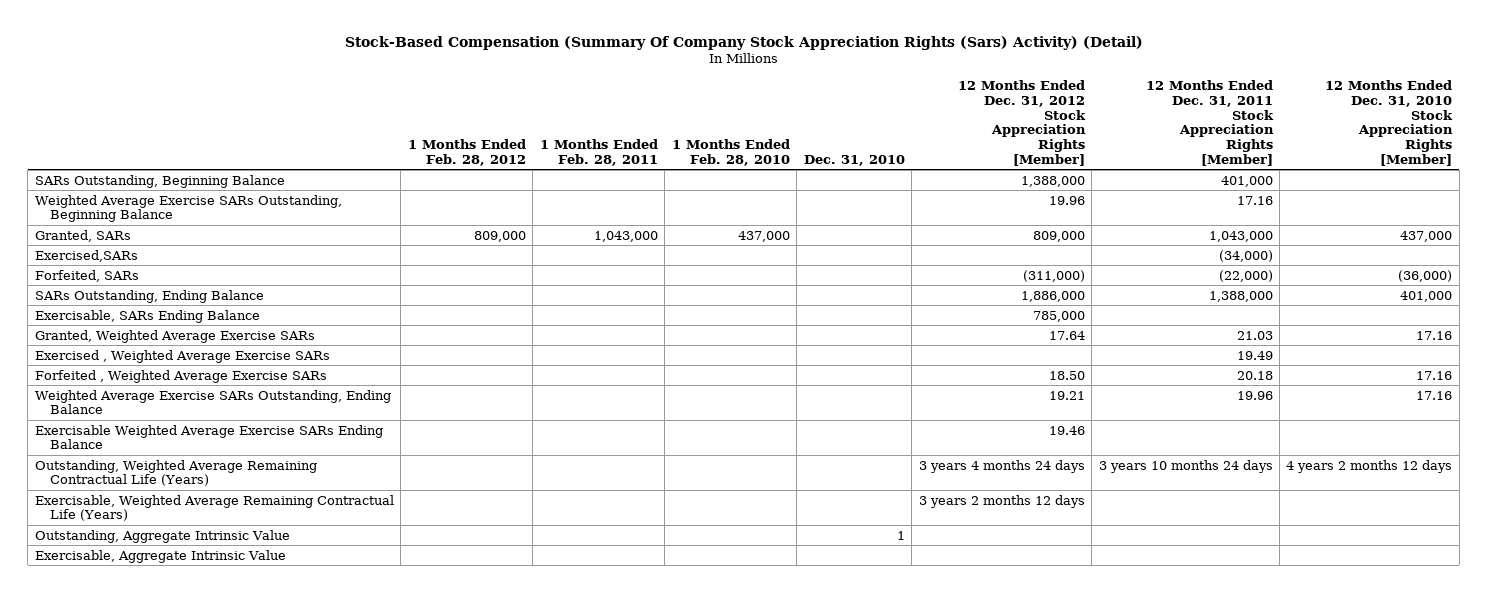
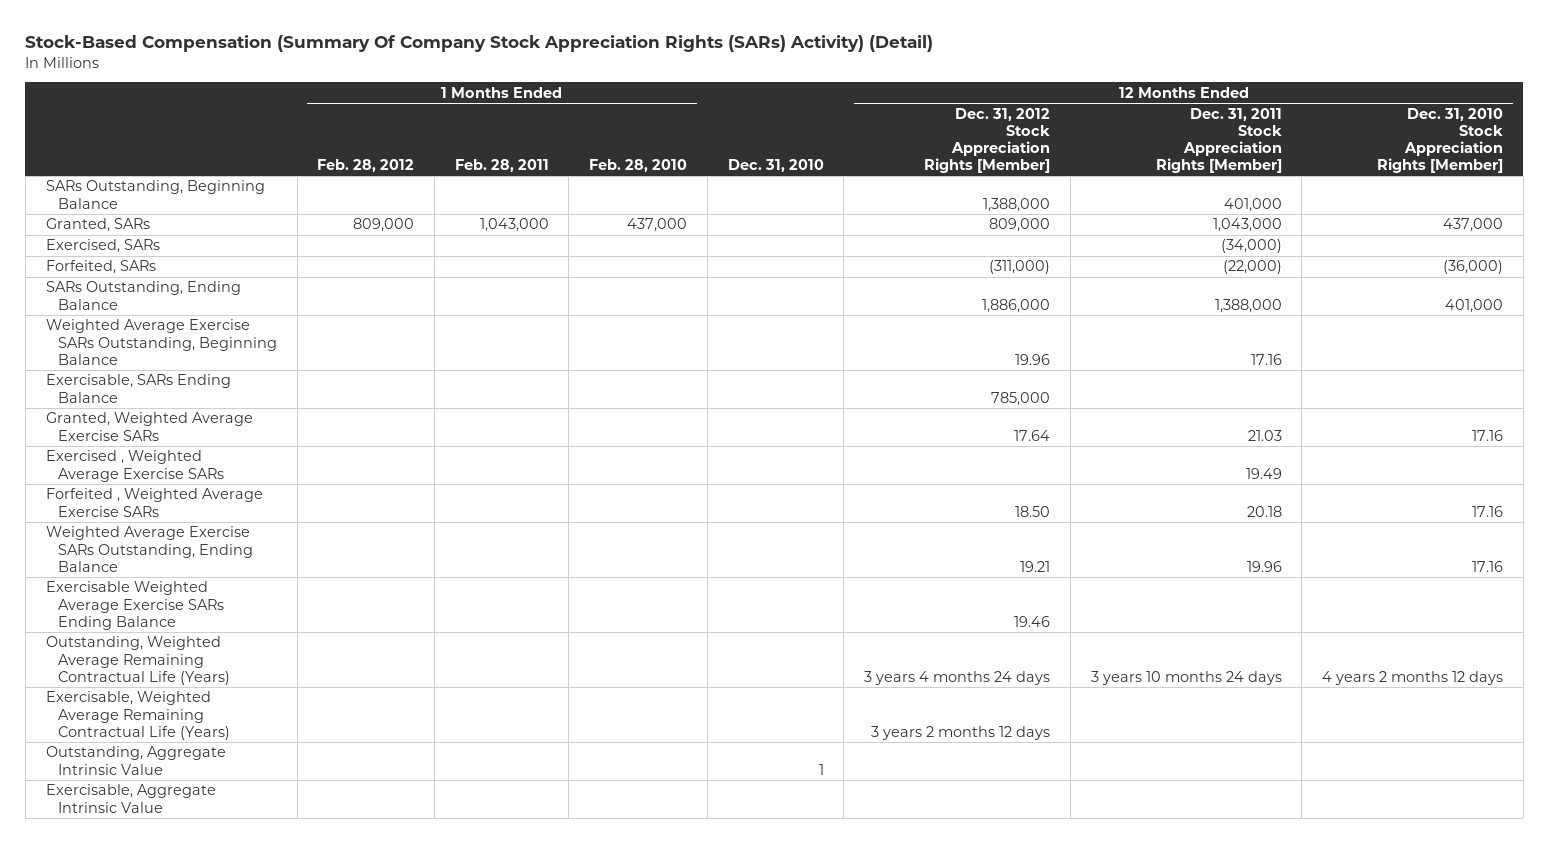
- Stock-Based Compensation (Summary Of Company Stock Appreciation Rights (Sars) Activity) (Detail)
+ Stock-Based Compensation (Summary Of Company Stock Appreciation Rights (SARs) Activity) (Detail)
- Exercised,SARs | | | | | | (34,000) |
+ Exercised, SARs | | | | | | (34,000) |
moved down: Weighted Average Exercise SARs Outstanding, Beginning Balance | | | | | 19.96 | 17.16 |

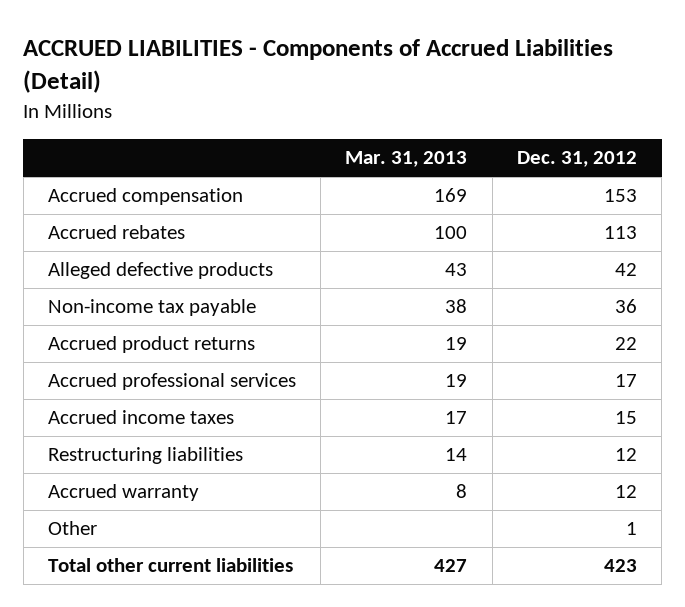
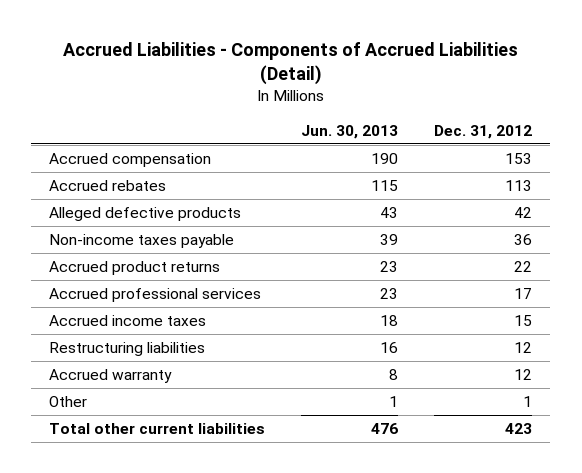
- ACCRUED LIABILITIES - Components of Accrued Liabilities (Detail)
+ Accrued Liabilities - Components of Accrued Liabilities (Detail)
- | Mar. 31, 2013 | Dec. 31, 2012
+ | Jun. 30, 2013 | Dec. 31, 2012
- Non-income tax payable | 38 | 36
+ Non-income taxes payable | 39 | 36

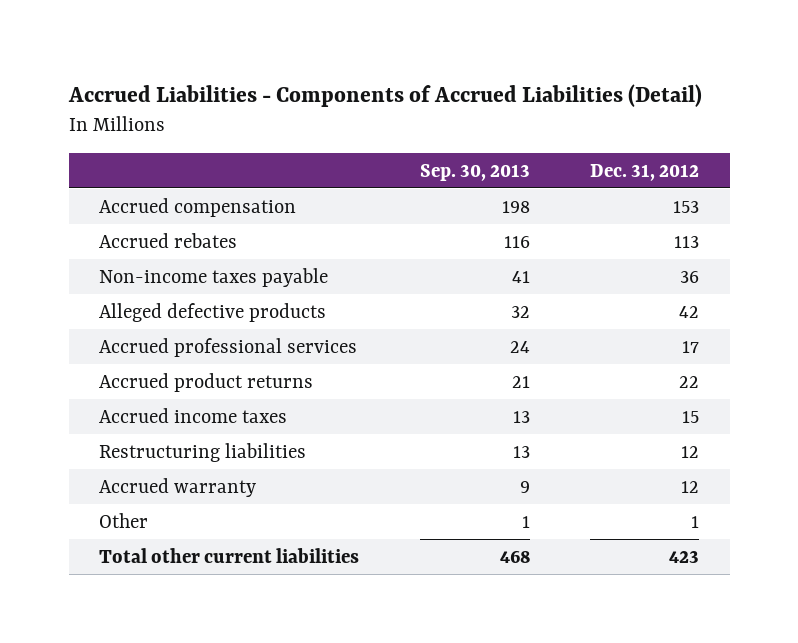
- | Jun. 30, 2013 | Dec. 31, 2012
+ | Sep. 30, 2013 | Dec. 31, 2012
moved down: Alleged defective products | 32 | 42
moved down: Accrued product returns | 21 | 22

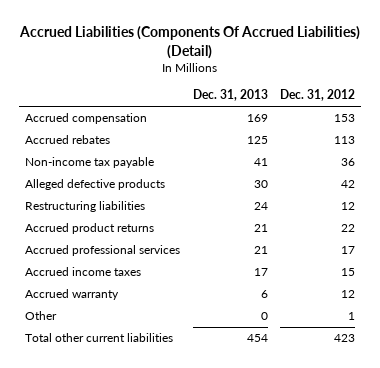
- Accrued Liabilities - Components of Accrued Liabilities (Detail)
+ Accrued Liabilities (Components Of Accrued Liabilities) (Detail)
- | Sep. 30, 2013 | Dec. 31, 2012
+ | Dec. 31, 2013 | Dec. 31, 2012
- Non-income taxes payable | 41 | 36
+ Non-income tax payable | 41 | 36
moved up: Restructuring liabilities | 24 | 12
moved down: Accrued professional services | 21 | 17

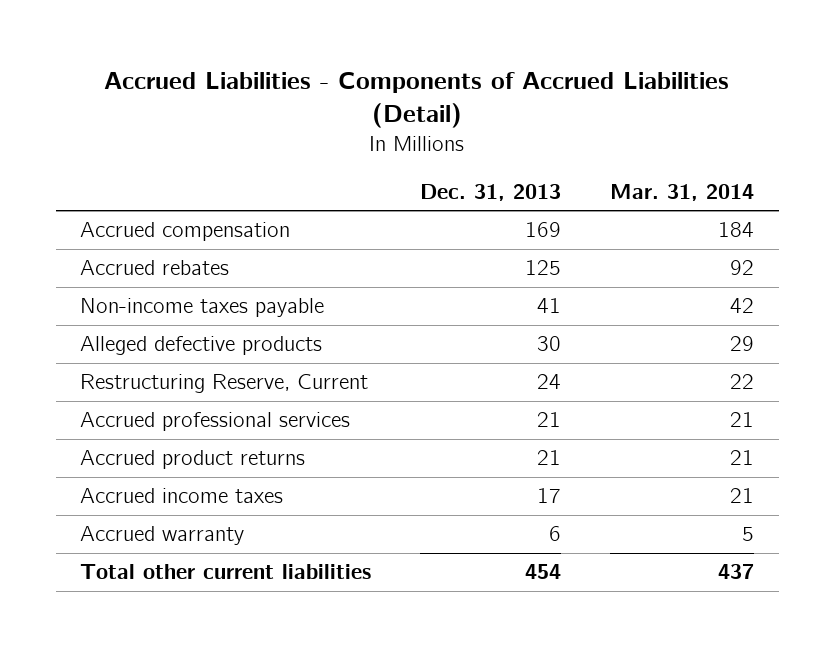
- Accrued Liabilities (Components Of Accrued Liabilities) (Detail)
+ Accrued Liabilities - Components of Accrued Liabilities (Detail)
- | Dec. 31, 2013 | Dec. 31, 2012
+ | Dec. 31, 2013 | Mar. 31, 2014
- Non-income tax payable | 41 | 36
+ Non-income taxes payable | 41 | 42
- Restructuring liabilities | 24 | 12
+ Restructuring Reserve, Current | 24 | 22
moved down: Accrued product returns | 21 | 21
- Other | 0 | 1

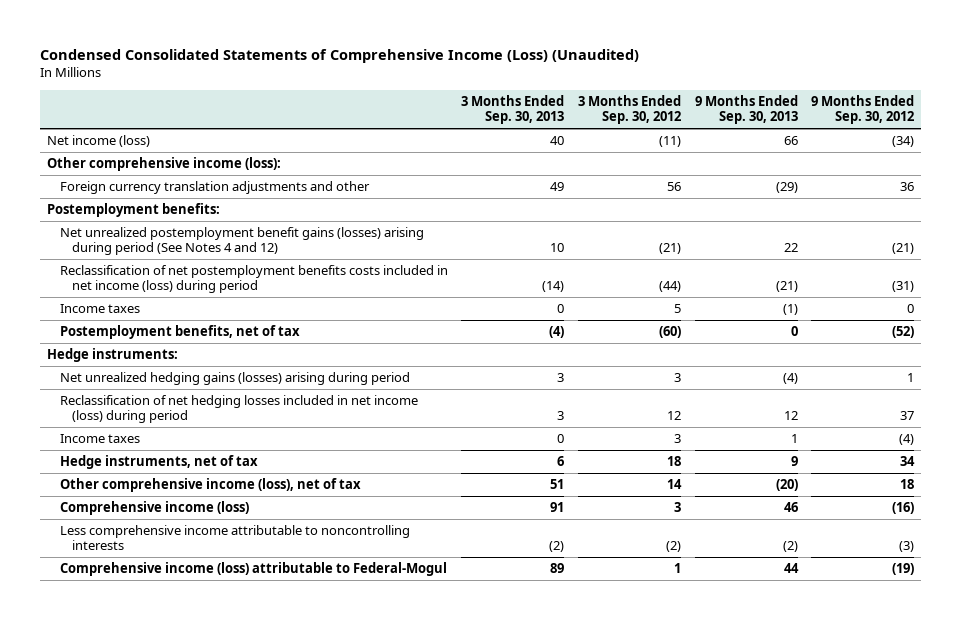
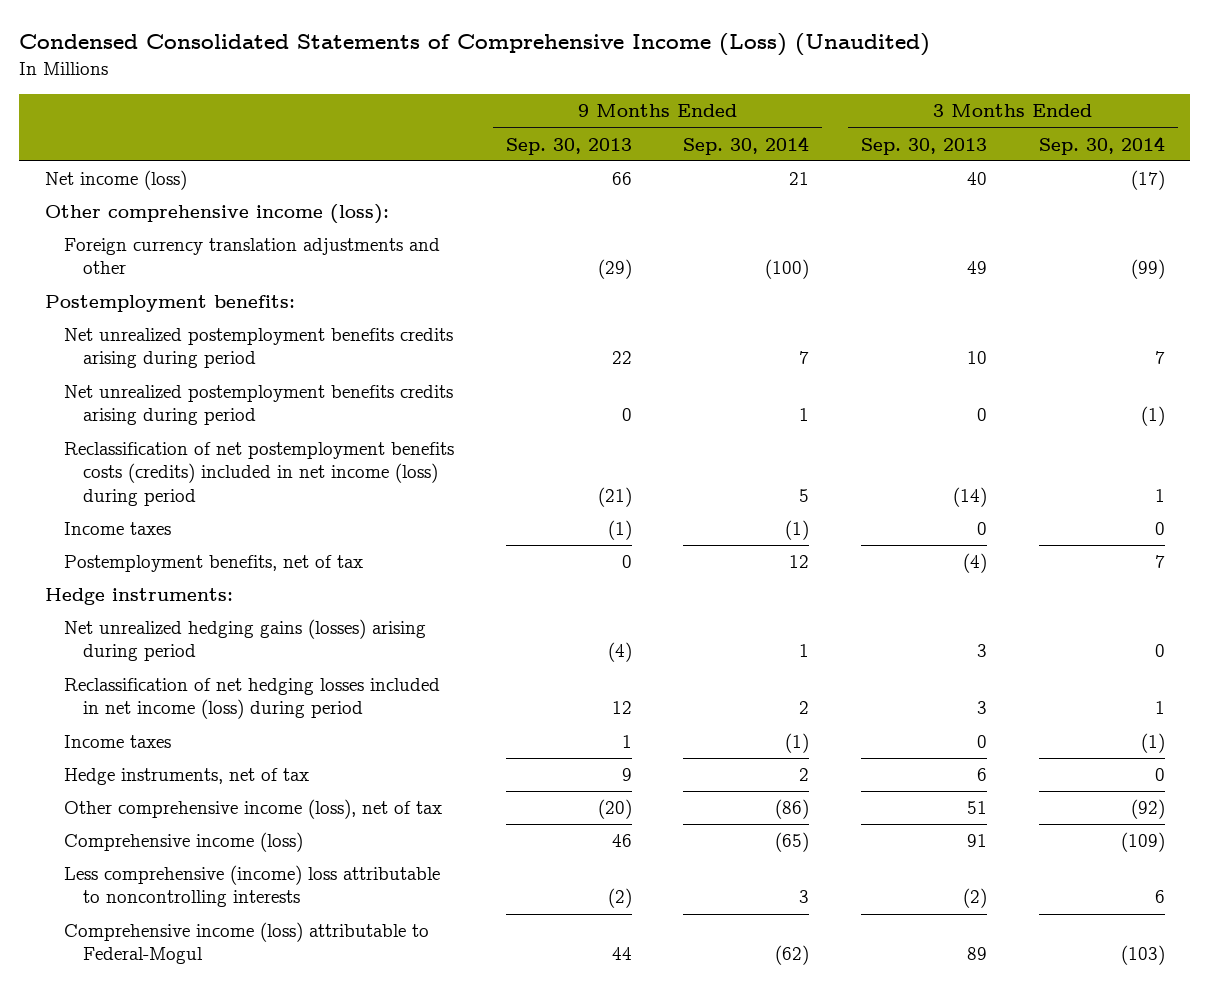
- | 3 Months Ended Sep. 30, 2013 | 3 Months Ended Sep. 30, 2012 | 9 Months Ended Sep. 30, 2013 | 9 Months Ended Sep. 30, 2012
+ | 9 Months Ended Sep. 30, 2013 | 9 Months Ended Sep. 30, 2014 | 3 Months Ended Sep. 30, 2013 | 3 Months Ended Sep. 30, 2014
- Net unrealized postemployment benefit gains (losses) arising during period (See Notes 4 and 12) | 10 | (21) | 22 | (21)
- Reclassification of net postemployment benefits costs included in net income (loss) during period | (14) | (44) | (21) | (31)
+ Net unrealized postemployment benefits credits arising during period | 22 | 7 | 10 | 7
+ Net unrealized postemployment benefits credits arising during period | 0 | 1 | 0 | (1)
+ Reclassification of net postemployment benefits costs (credits) included in net income (loss) during period | (21) | 5 | (14) | 1
- Less comprehensive income attributable to noncontrolling interests | (2) | (2) | (2) | (3)
+ Less comprehensive (income) loss attributable to noncontrolling interests | (2) | 3 | (2) | 6

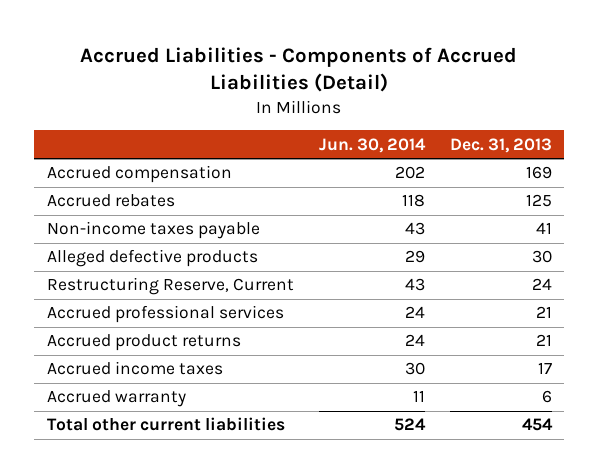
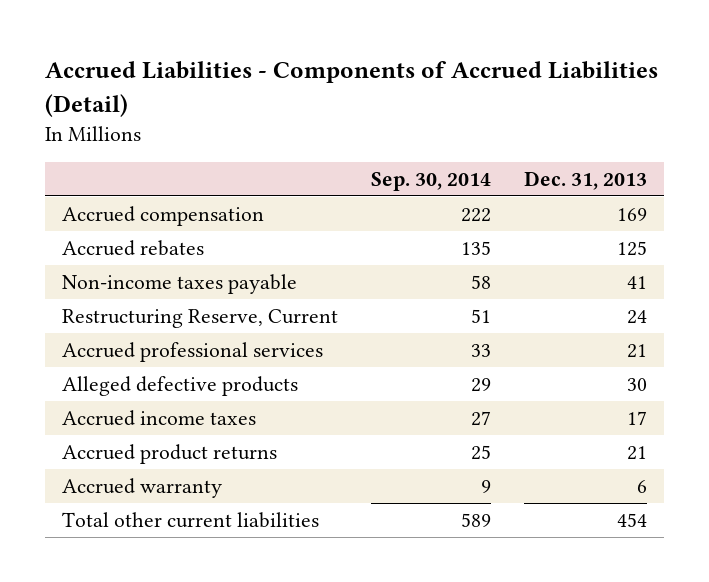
- | Jun. 30, 2014 | Dec. 31, 2013
+ | Sep. 30, 2014 | Dec. 31, 2013
moved down: Alleged defective products | 29 | 30
moved down: Accrued product returns | 25 | 21

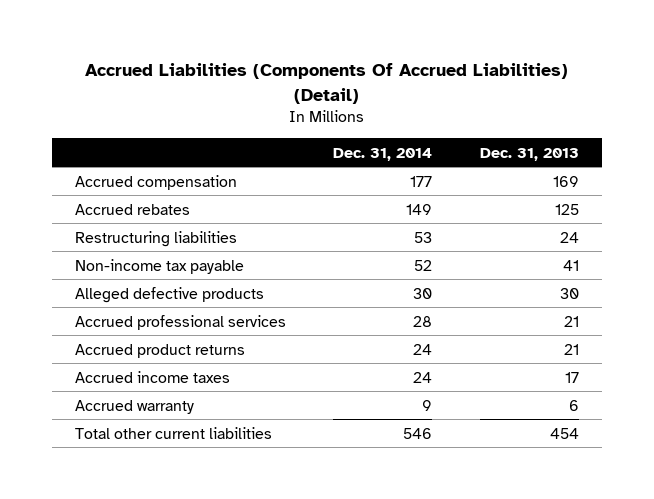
- Accrued Liabilities - Components of Accrued Liabilities (Detail)
+ Accrued Liabilities (Components Of Accrued Liabilities) (Detail)
- | Sep. 30, 2014 | Dec. 31, 2013
+ | Dec. 31, 2014 | Dec. 31, 2013
- Non-income taxes payable | 58 | 41
- Restructuring Reserve, Current | 51 | 24
+ Restructuring liabilities | 53 | 24
+ Non-income tax payable | 52 | 41
moved down: Accrued professional services | 28 | 21
moved down: Accrued income taxes | 24 | 17

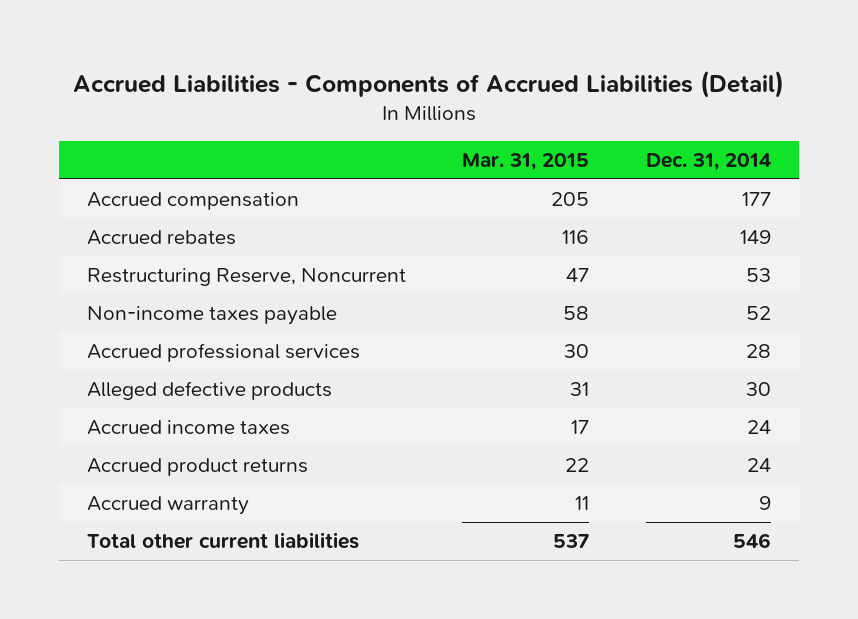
- Accrued Liabilities (Components Of Accrued Liabilities) (Detail)
+ Accrued Liabilities - Components of Accrued Liabilities (Detail)
- | Dec. 31, 2014 | Dec. 31, 2013
+ | Mar. 31, 2015 | Dec. 31, 2014
- Restructuring liabilities | 53 | 24
- Non-income tax payable | 52 | 41
+ Restructuring Reserve, Noncurrent | 47 | 53
+ Non-income taxes payable | 58 | 52
moved down: Alleged defective products | 31 | 30
moved down: Accrued product returns | 22 | 24

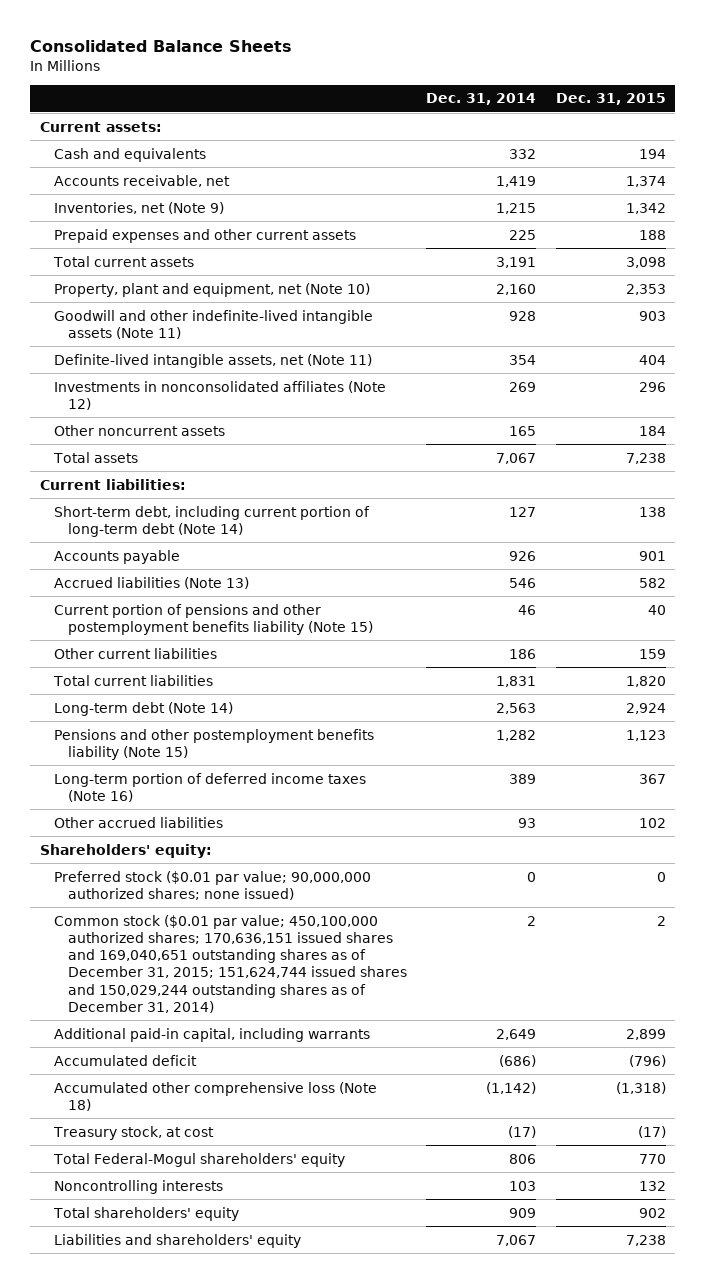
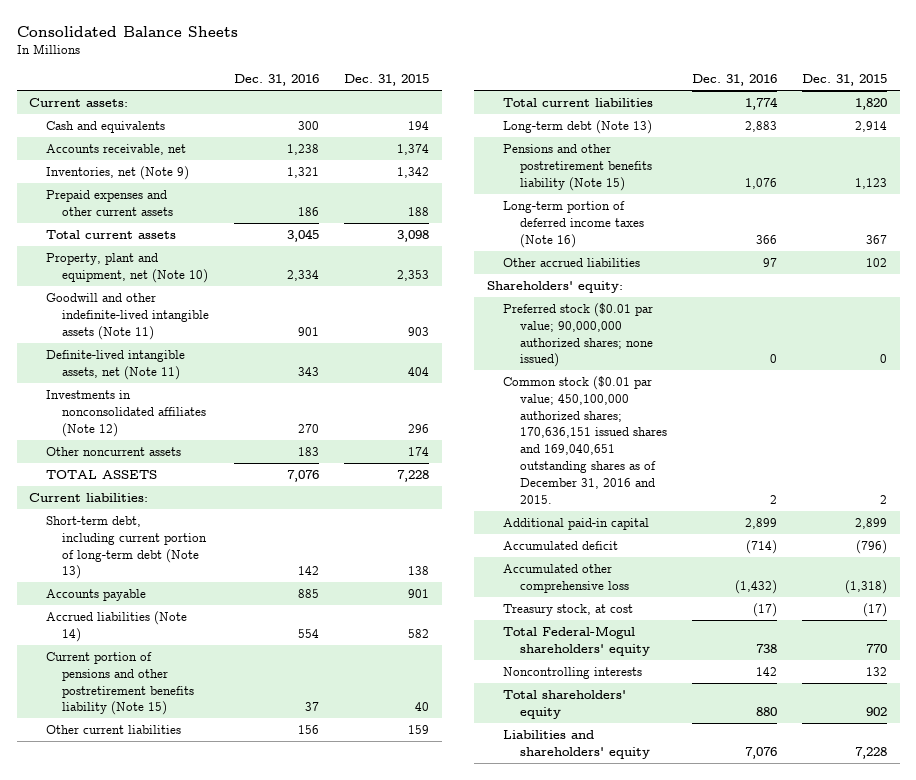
- | Dec. 31, 2014 | Dec. 31, 2015
+ | Dec. 31, 2016 | Dec. 31, 2015
- Other noncurrent assets | 165 | 184
- Total assets | 7,067 | 7,238
+ Other noncurrent assets | 183 | 174
+ TOTAL ASSETS | 7,076 | 7,228
- Short-term debt, including current portion of long-term debt (Note 14) | 127 | 138
+ Short-term debt, including current portion of long-term debt (Note 13) | 142 | 138
- Accrued liabilities (Note 13) | 546 | 582
- Current portion of pensions and other postemployment benefits liability (Note 15) | 46 | 40
+ Accrued liabilities (Note 14) | 554 | 582
+ Current portion of pensions and other postretirement benefits liability (Note 15) | 37 | 40
- Long-term debt (Note 14) | 2,563 | 2,924
- Pensions and other postemployment benefits liability (Note 15) | 1,282 | 1,123
+ Long-term debt (Note 13) | 2,883 | 2,914
+ Pensions and other postretirement benefits liability (Note 15) | 1,076 | 1,123
- Common stock ($0.01 par value; 450,100,000 authorized shares; 170,636,151 issued shares and 169,040,651 outstanding shares as of December 31, 2015; 151,624,744 issued shares and 150,029,244 outstanding shares as of December 31, 2014) | 2 | 2
- Additional paid-in capital, including warrants | 2,649 | 2,899
+ Common stock ($0.01 par value; 450,100,000 authorized shares; 170,636,151 issued shares and 169,040,651 outstanding shares as of December 31, 2016 and 2015. | 2 | 2
+ Additional paid-in capital | 2,899 | 2,899
- Accumulated other comprehensive loss (Note 18) | (1,142) | (1,318)
+ Accumulated other comprehensive loss | (1,432) | (1,318)
- Liabilities and shareholders' equity | 7,067 | 7,238
+ Liabilities and shareholders' equity | 7,076 | 7,228

